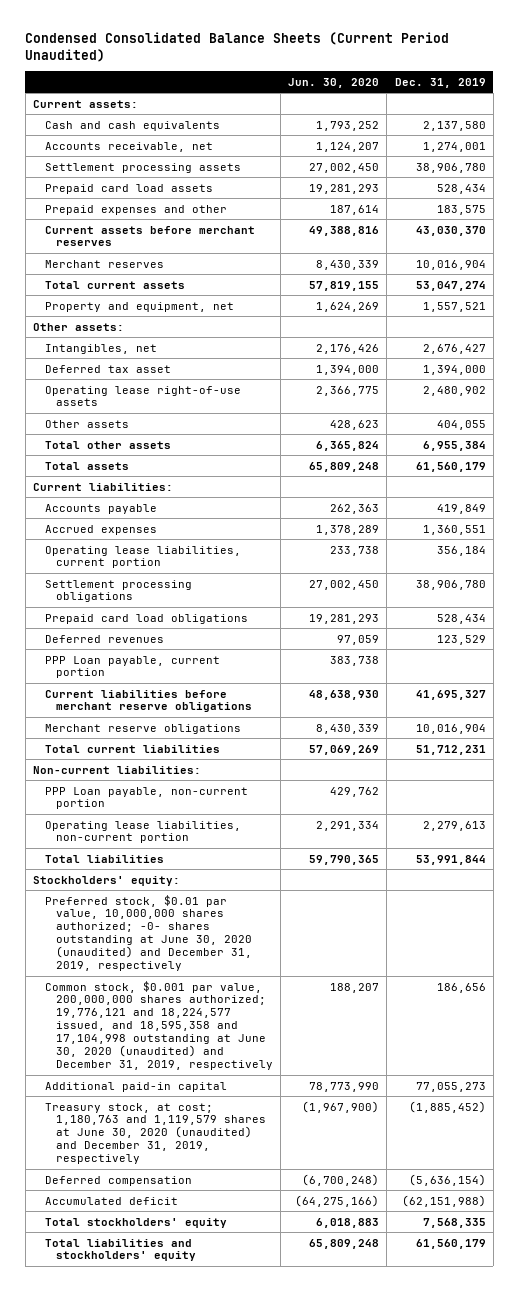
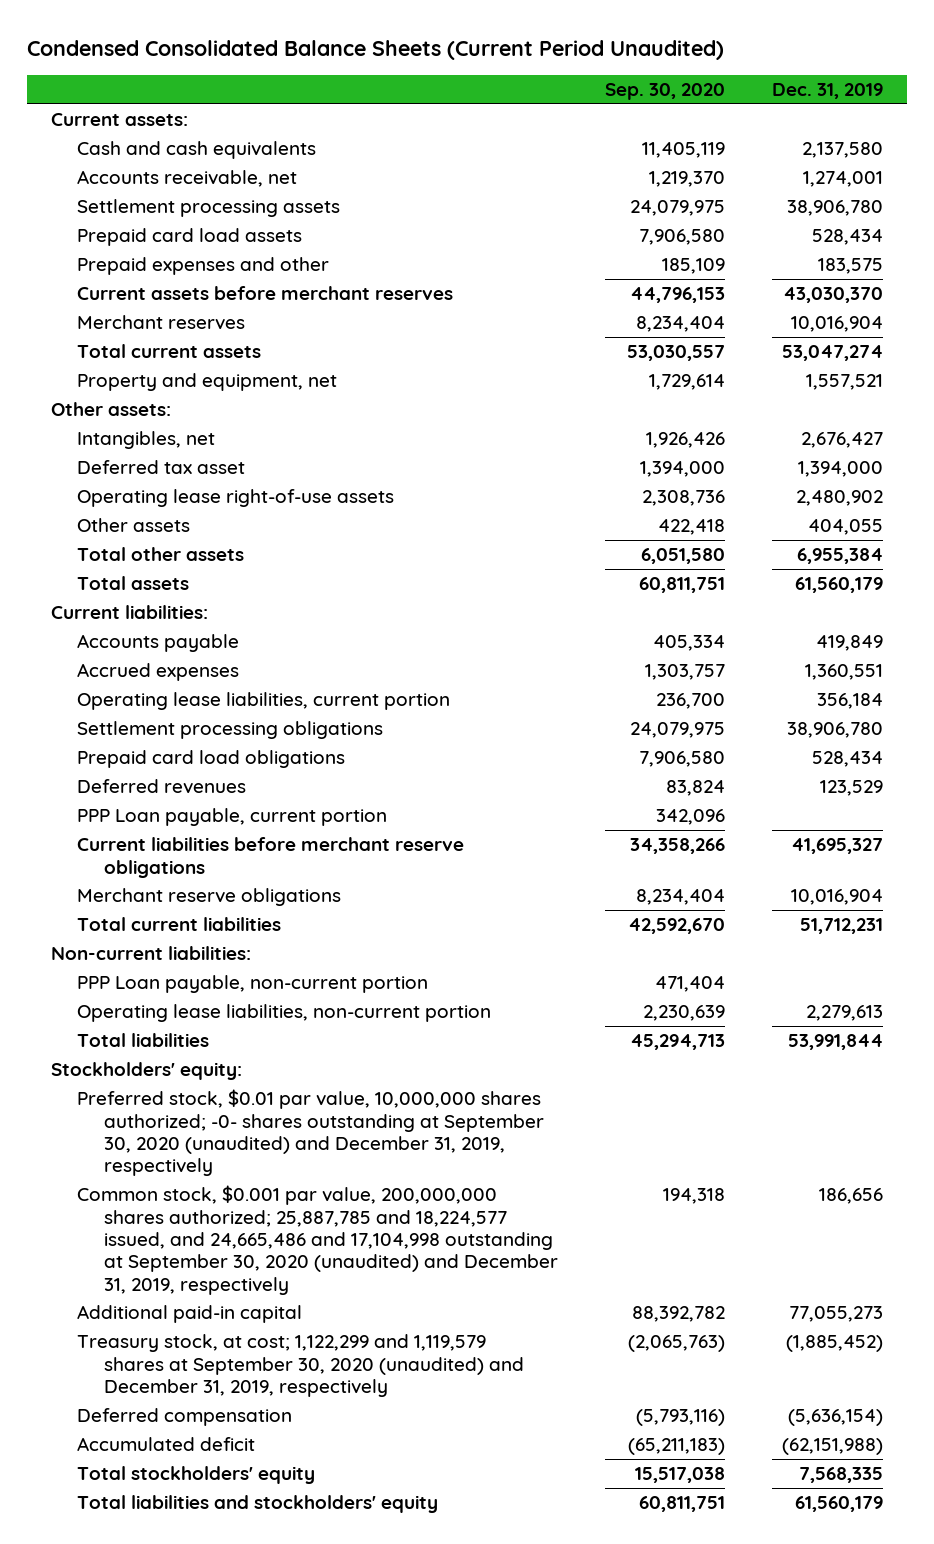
- | Jun. 30, 2020 | Dec. 31, 2019
+ | Sep. 30, 2020 | Dec. 31, 2019
- Preferred stock, $0.01 par value, 10,000,000 shares authorized; -0- shares outstanding at June 30, 2020 (unaudited) and December 31, 2019, respectively
- Common stock, $0.001 par value, 200,000,000 shares authorized; 19,776,121 and 18,224,577 issued, and 18,595,358 and 17,104,998 outstanding at June 30, 2020 (unaudited) and December 31, 2019, respectively | 188,207 | 186,656
+ Preferred stock, $0.01 par value, 10,000,000 shares authorized; -0- shares outstanding at September 30, 2020 (unaudited) and December 31, 2019, respectively
+ Common stock, $0.001 par value, 200,000,000 shares authorized; 25,887,785 and 18,224,577 issued, and 24,665,486 and 17,104,998 outstanding at September 30, 2020 (unaudited) and December 31, 2019, respectively | 194,318 | 186,656
- Treasury stock, at cost; 1,180,763 and 1,119,579 shares at June 30, 2020 (unaudited) and December 31, 2019, respectively | (1,967,900) | (1,885,452)
+ Treasury stock, at cost; 1,122,299 and 1,119,579 shares at September 30, 2020 (unaudited) and December 31, 2019, respectively | (2,065,763) | (1,885,452)

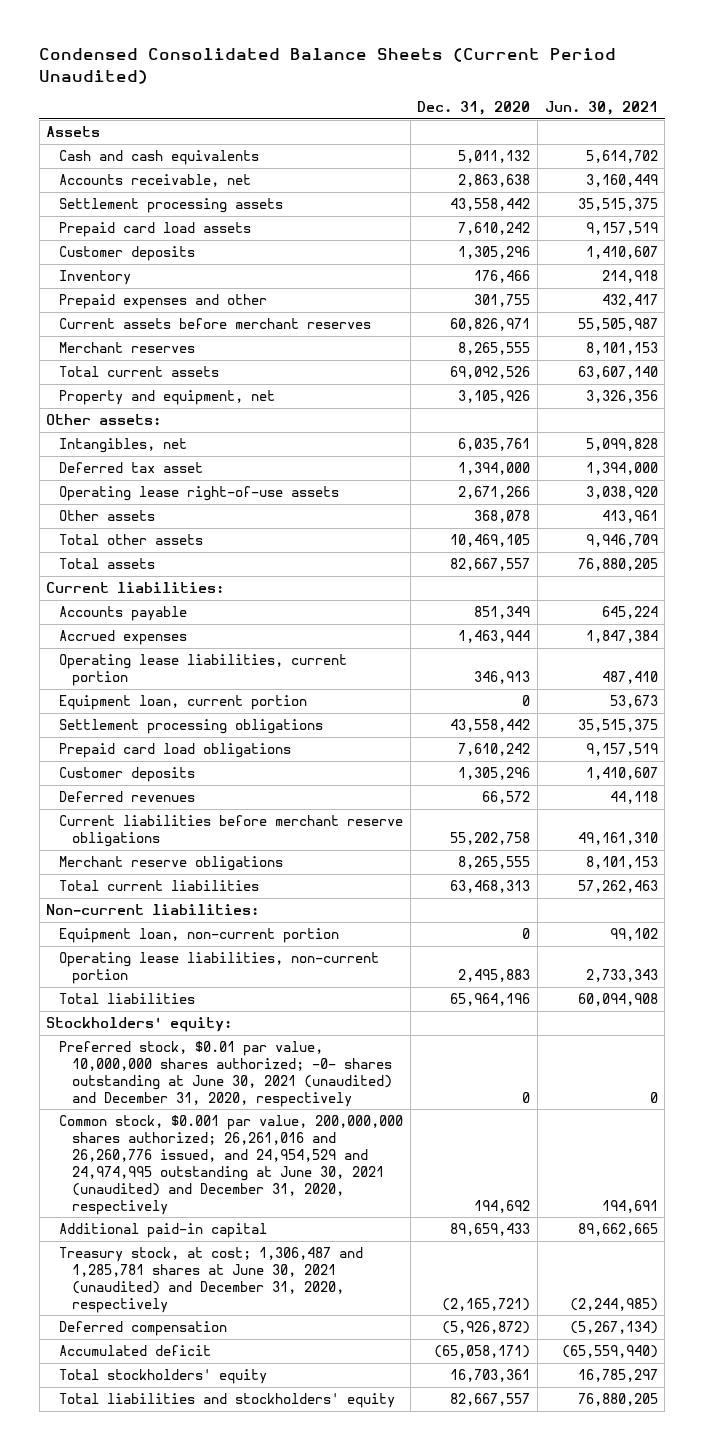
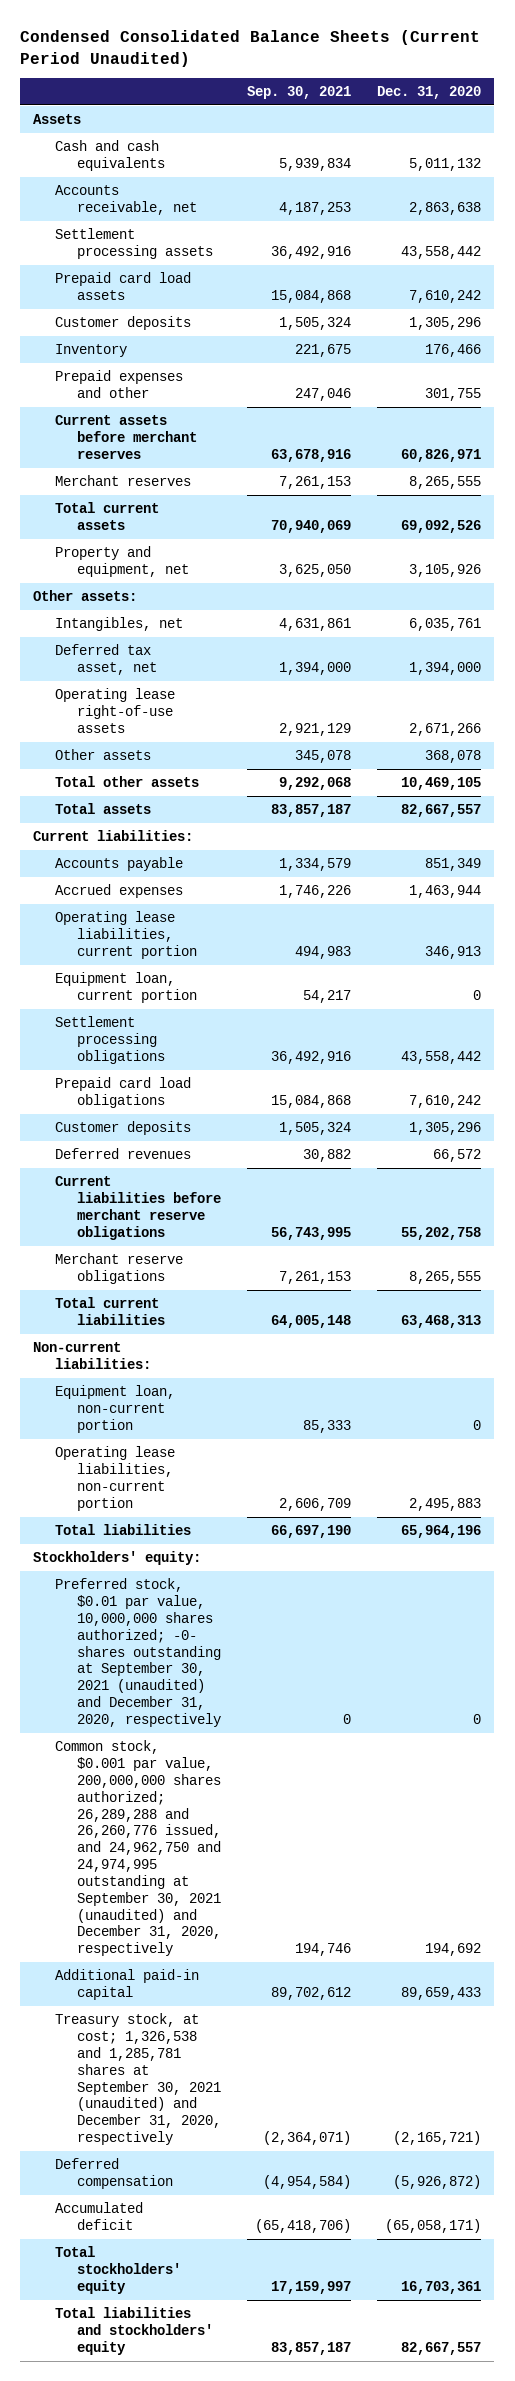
- | Dec. 31, 2020 | Jun. 30, 2021
+ | Sep. 30, 2021 | Dec. 31, 2020
- Deferred tax asset | 1,394,000 | 1,394,000
+ Deferred tax asset, net | 1,394,000 | 1,394,000
- Preferred stock, $0.01 par value, 10,000,000 shares authorized; -0- shares outstanding at June 30, 2021 (unaudited) and December 31, 2020, respectively | 0 | 0
- Common stock, $0.001 par value, 200,000,000 shares authorized; 26,261,016 and 26,260,776 issued, and 24,954,529 and 24,974,995 outstanding at June 30, 2021 (unaudited) and December 31, 2020, respectively | 194,692 | 194,691
+ Preferred stock, $0.01 par value, 10,000,000 shares authorized; -0- shares outstanding at September 30, 2021 (unaudited) and December 31, 2020, respectively | 0 | 0
+ Common stock, $0.001 par value, 200,000,000 shares authorized; 26,289,288 and 26,260,776 issued, and 24,962,750 and 24,974,995 outstanding at September 30, 2021 (unaudited) and December 31, 2020, respectively | 194,746 | 194,692
- Treasury stock, at cost; 1,306,487 and 1,285,781 shares at June 30, 2021 (unaudited) and December 31, 2020, respectively | (2,165,721) | (2,244,985)
+ Treasury stock, at cost; 1,326,538 and 1,285,781 shares at September 30, 2021 (unaudited) and December 31, 2020, respectively | (2,364,071) | (2,165,721)

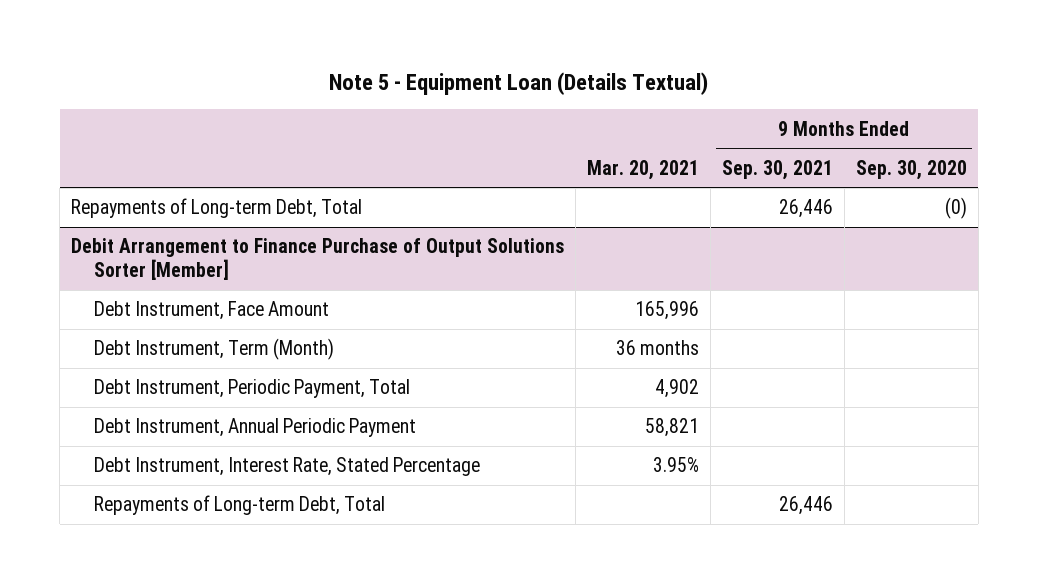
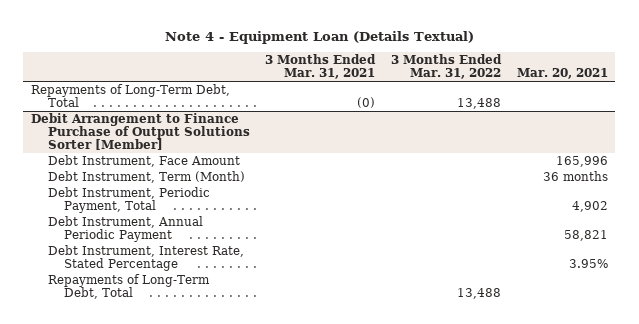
- Note 5 - Equipment Loan (Details Textual)
+ Note 4 - Equipment Loan (Details Textual)
- | Mar. 20, 2021 | 9 Months Ended Sep. 30, 2021 | 9 Months Ended Sep. 30, 2020
+ | 3 Months Ended Mar. 31, 2021 | 3 Months Ended Mar. 31, 2022 | Mar. 20, 2021
- Repayments of Long-term Debt, Total | | 26,446 | (0)
+ Repayments of Long-Term Debt, Total | (0) | 13,488 |
@ Debit Arrangement to Finance Purchase of Output Solutions Sorter [Member]
- Repayments of Long-term Debt, Total | | 26,446 |
+ Repayments of Long-Term Debt, Total | | 13,488 |

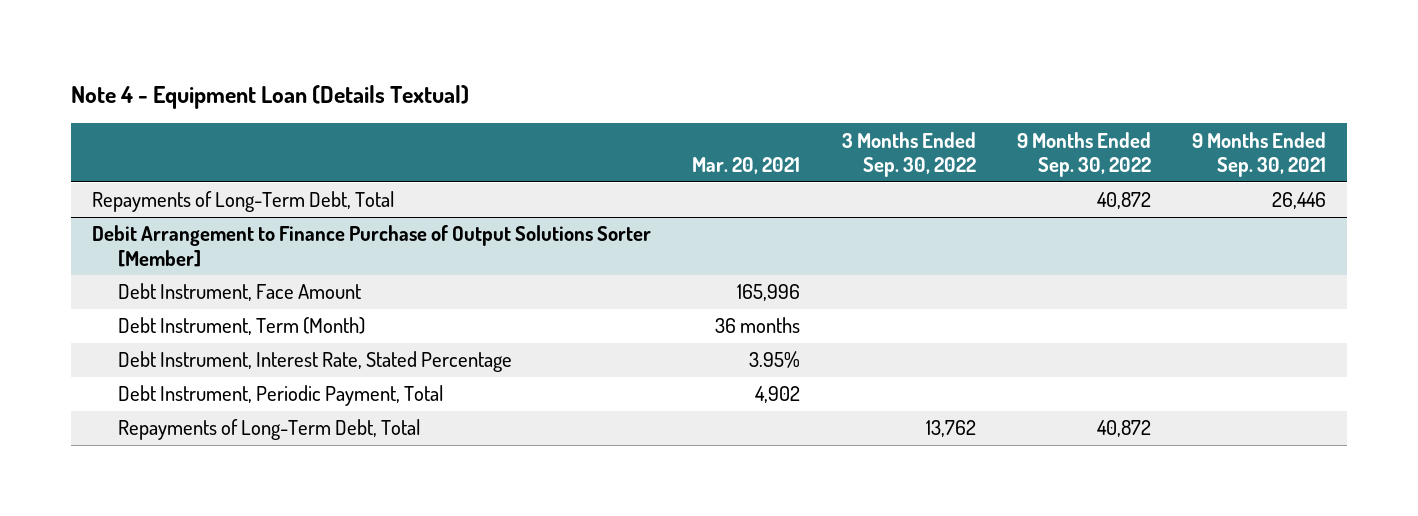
- | 3 Months Ended Mar. 31, 2021 | 3 Months Ended Mar. 31, 2022 | Mar. 20, 2021
+ | Mar. 20, 2021 | 3 Months Ended Sep. 30, 2022 | 9 Months Ended Sep. 30, 2022 | 9 Months Ended Sep. 30, 2021
@ Debit Arrangement to Finance Purchase of Output Solutions Sorter [Member]
- Debt Instrument, Annual Periodic Payment | | | 58,821
moved down: Debt Instrument, Periodic Payment, Total | 4,902 | | |

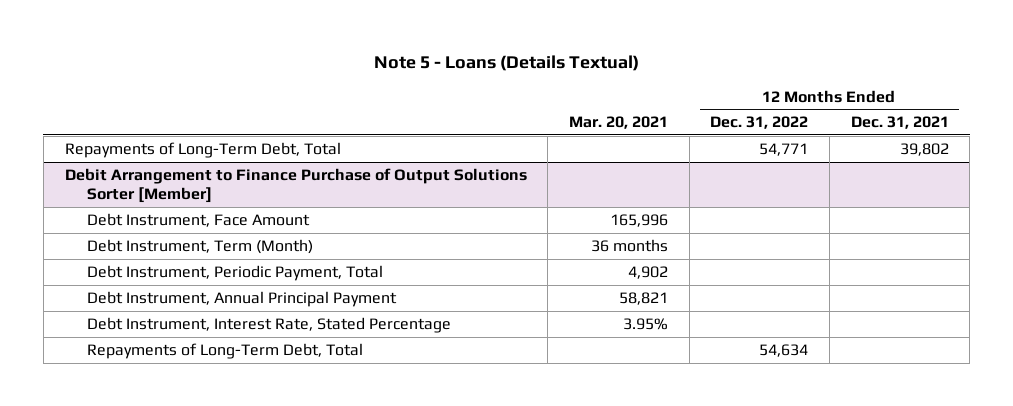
- Note 4 - Equipment Loan (Details Textual)
+ Note 5 - Loans (Details Textual)
- | Mar. 20, 2021 | 3 Months Ended Sep. 30, 2022 | 9 Months Ended Sep. 30, 2022 | 9 Months Ended Sep. 30, 2021
+ | Mar. 20, 2021 | 12 Months Ended Dec. 31, 2022 | 12 Months Ended Dec. 31, 2021
@ Debit Arrangement to Finance Purchase of Output Solutions Sorter [Member]
+ Debt Instrument, Annual Principal Payment | 58,821 | |
moved down: Debt Instrument, Interest Rate, Stated Percentage | 3.95% | |

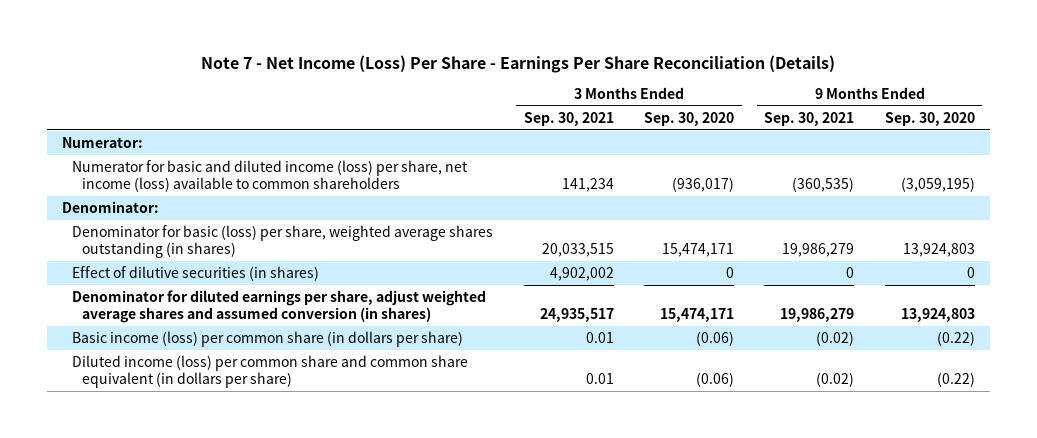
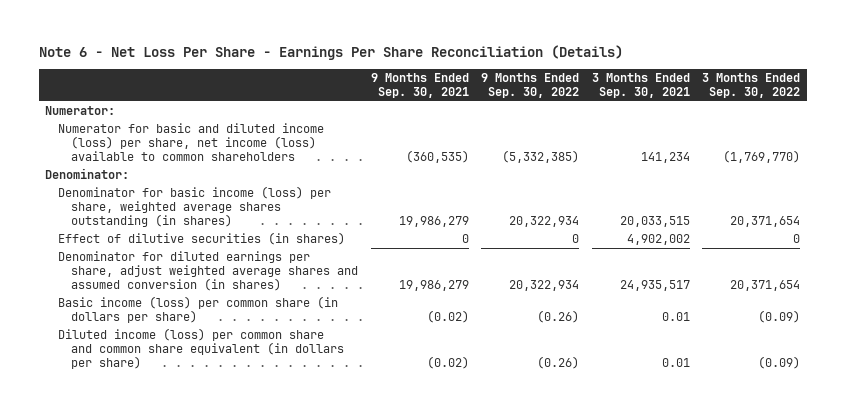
- Note 7 - Net Income (Loss) Per Share - Earnings Per Share Reconciliation (Details)
+ Note 6 - Net Loss Per Share - Earnings Per Share Reconciliation (Details)
- | 3 Months Ended Sep. 30, 2021 | 3 Months Ended Sep. 30, 2020 | 9 Months Ended Sep. 30, 2021 | 9 Months Ended Sep. 30, 2020
+ | 9 Months Ended Sep. 30, 2021 | 9 Months Ended Sep. 30, 2022 | 3 Months Ended Sep. 30, 2021 | 3 Months Ended Sep. 30, 2022
- Denominator for basic (loss) per share, weighted average shares outstanding (in shares) | 20,033,515 | 15,474,171 | 19,986,279 | 13,924,803
+ Denominator for basic income (loss) per share, weighted average shares outstanding (in shares) | 19,986,279 | 20,322,934 | 20,033,515 | 20,371,654

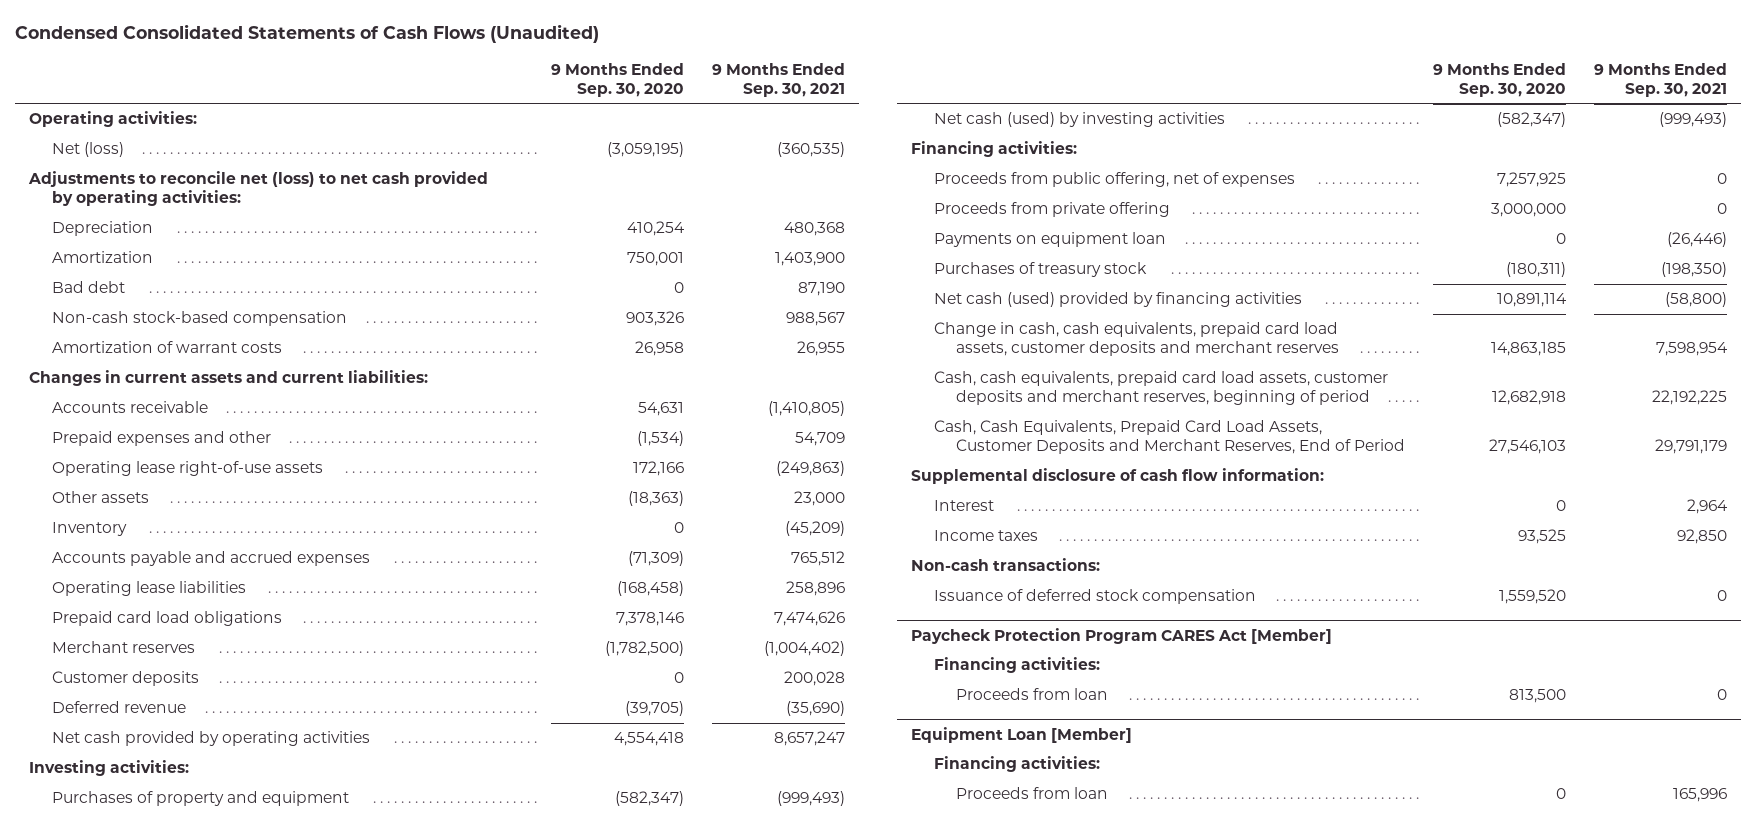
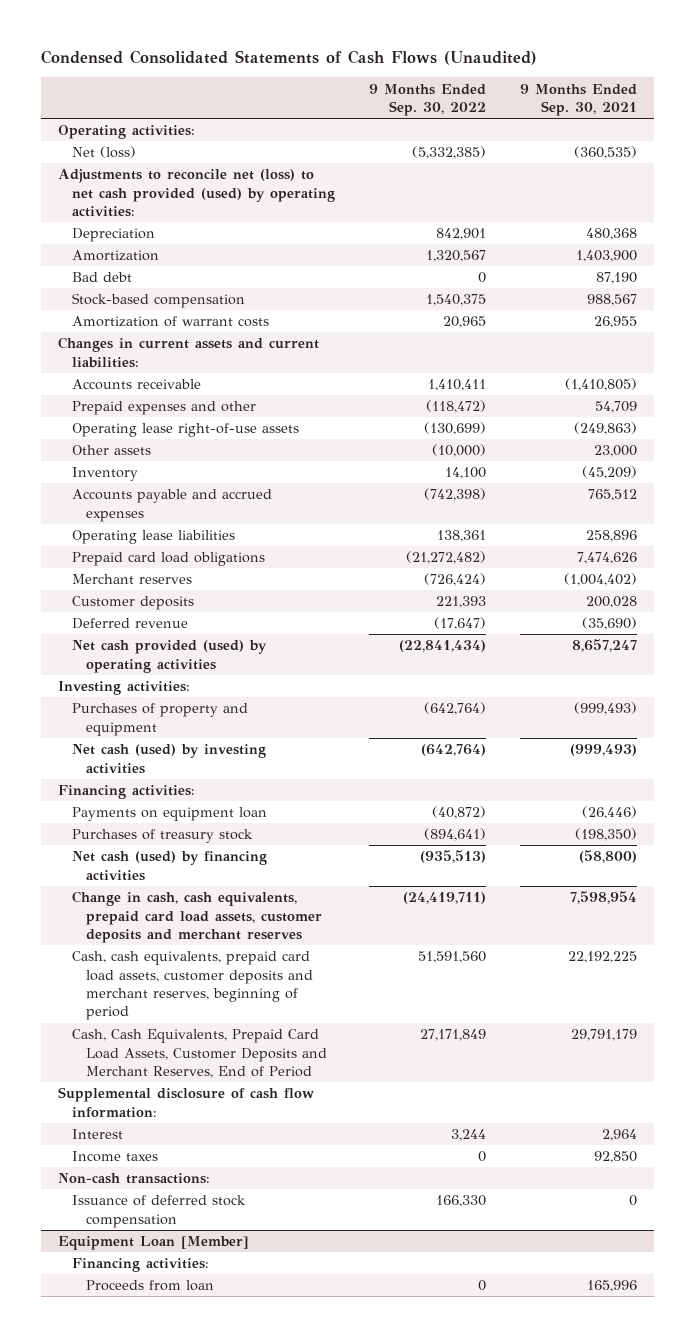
- | 9 Months Ended Sep. 30, 2020 | 9 Months Ended Sep. 30, 2021
+ | 9 Months Ended Sep. 30, 2022 | 9 Months Ended Sep. 30, 2021
- Adjustments to reconcile net (loss) to net cash provided by operating activities:
+ Adjustments to reconcile net (loss) to net cash provided (used) by operating activities:
- Non-cash stock-based compensation | 903,326 | 988,567
+ Stock-based compensation | 1,540,375 | 988,567
- Net cash provided by operating activities | 4,554,418 | 8,657,247
+ Net cash provided (used) by operating activities | (22,841,434) | 8,657,247
- Proceeds from public offering, net of expenses | 7,257,925 | 0
- Proceeds from private offering | 3,000,000 | 0
- Net cash (used) provided by financing activities | 10,891,114 | (58,800)
+ Net cash (used) by financing activities | (935,513) | (58,800)
- Paycheck Protection Program CARES Act [Member]
- Financing activities:
- Proceeds from loan | 813,500 | 0

